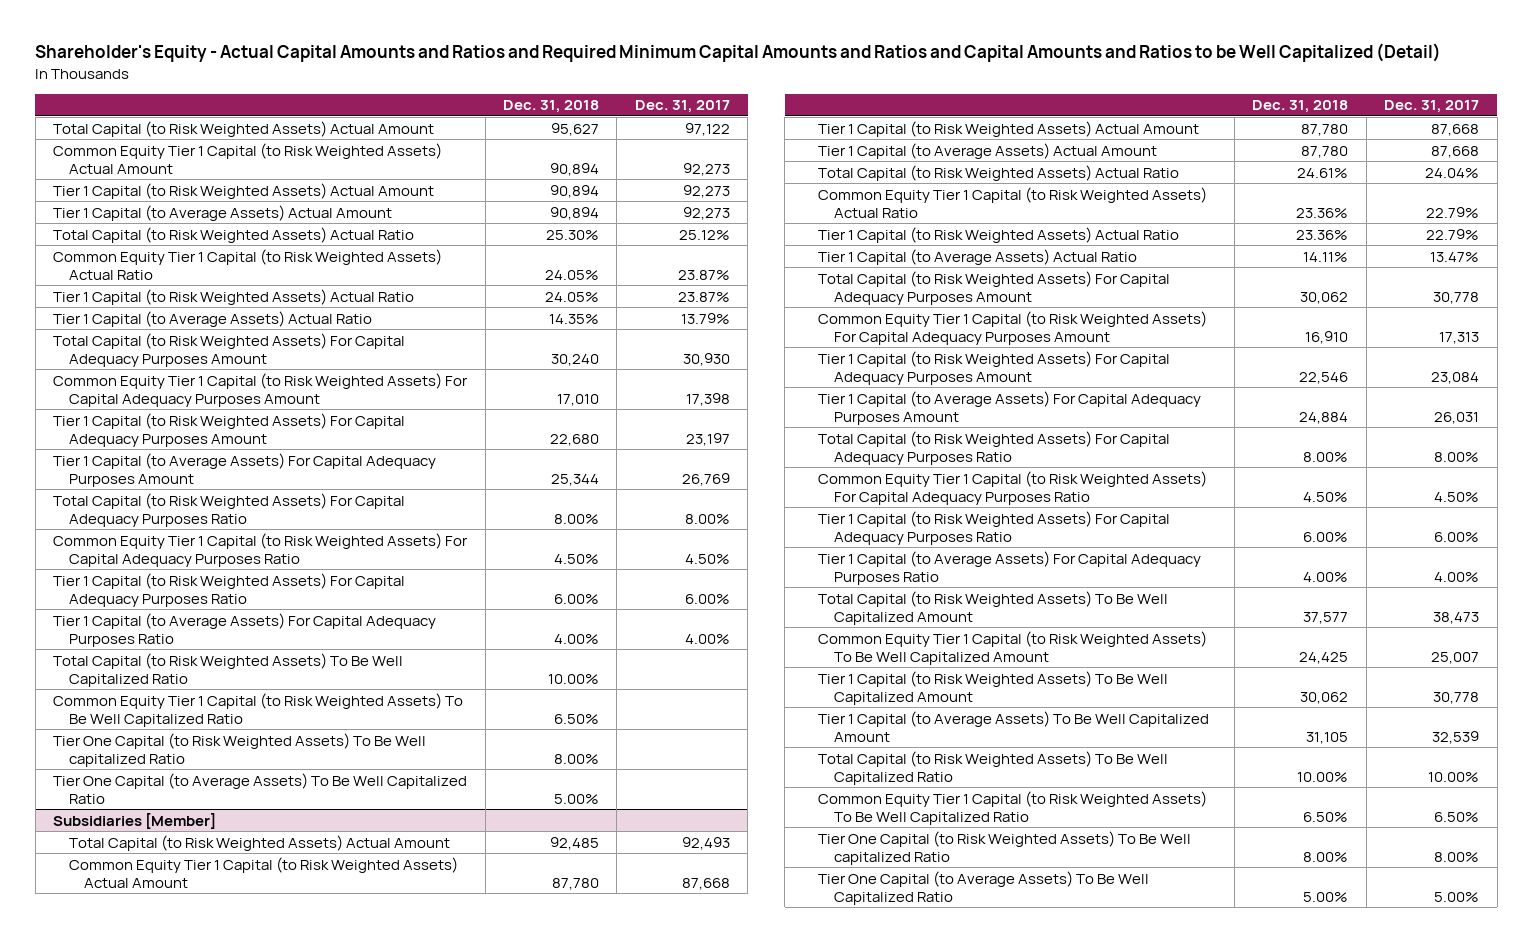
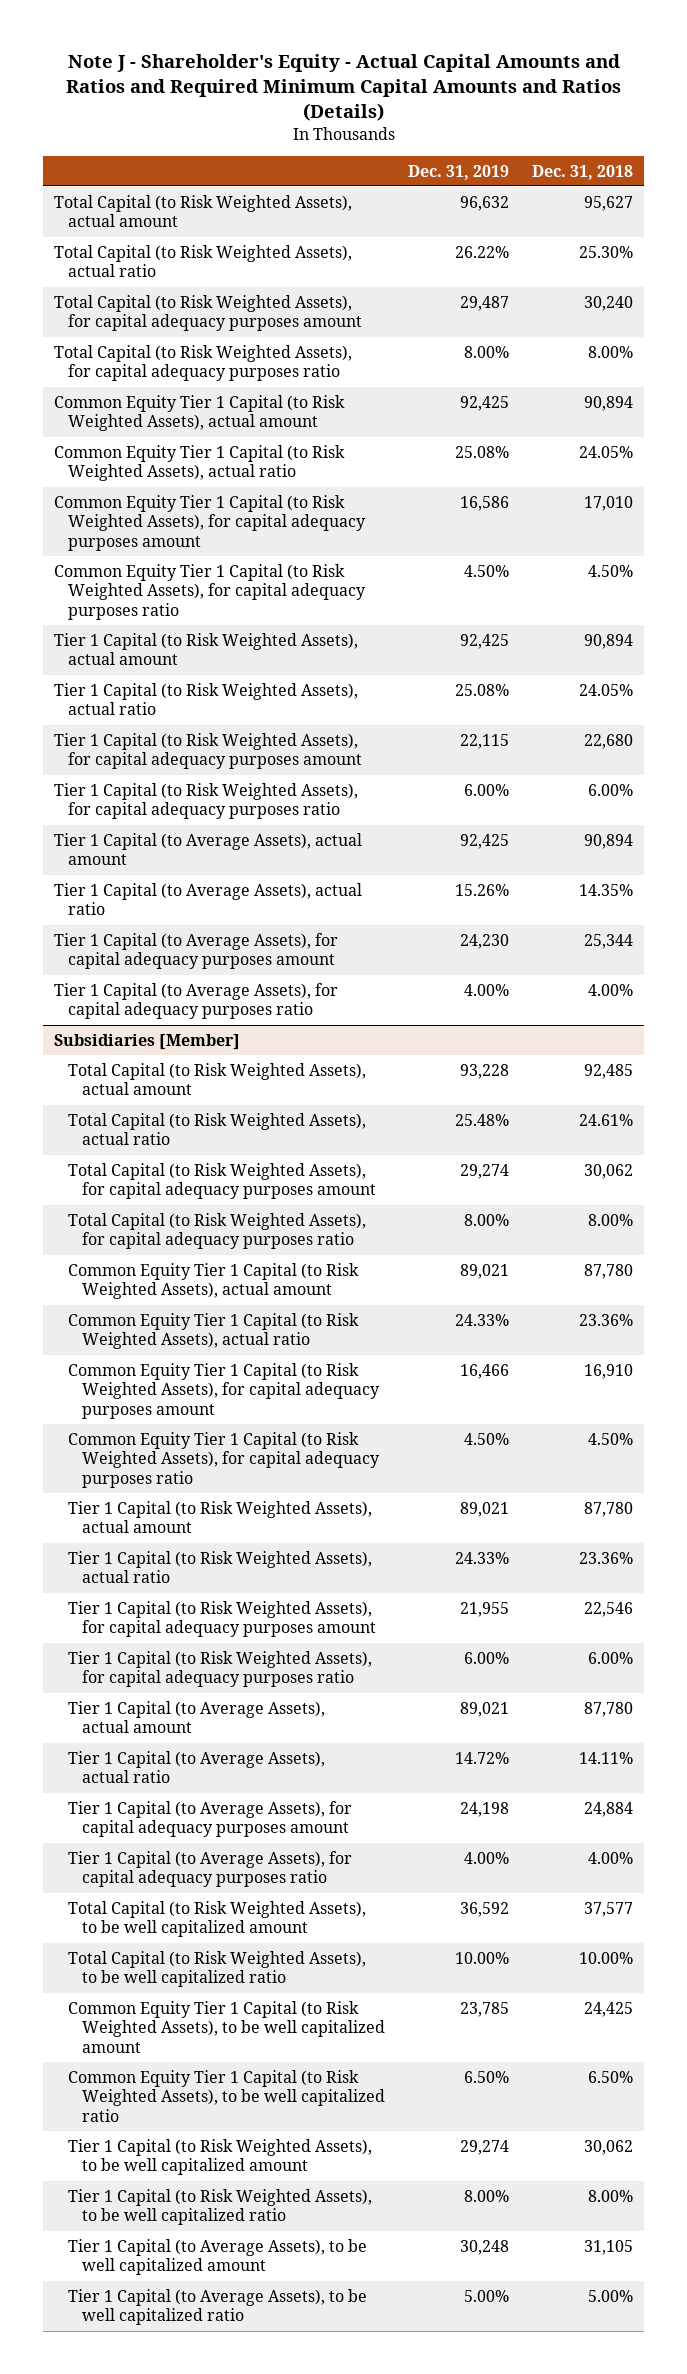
- Shareholder's Equity - Actual Capital Amounts and Ratios and Required Minimum Capital Amounts and Ratios and Capital Amounts and Ratios to be Well Capitalized (Detail)
+ Note J - Shareholder's Equity - Actual Capital Amounts and Ratios and Required Minimum Capital Amounts and Ratios (Details)
- | Dec. 31, 2018 | Dec. 31, 2017
+ | Dec. 31, 2019 | Dec. 31, 2018
- Total Capital (to Risk Weighted Assets) Actual Amount | 95,627 | 97,122
- Common Equity Tier 1 Capital (to Risk Weighted Assets) Actual Amount | 90,894 | 92,273
- Tier 1 Capital (to Risk Weighted Assets) Actual Amount | 90,894 | 92,273
- Tier 1 Capital (to Average Assets) Actual Amount | 90,894 | 92,273
- Total Capital (to Risk Weighted Assets) Actual Ratio | 25.30% | 25.12%
- Common Equity Tier 1 Capital (to Risk Weighted Assets) Actual Ratio | 24.05% | 23.87%
- Tier 1 Capital (to Risk Weighted Assets) Actual Ratio | 24.05% | 23.87%
- Tier 1 Capital (to Average Assets) Actual Ratio | 14.35% | 13.79%
- Total Capital (to Risk Weighted Assets) For Capital Adequacy Purposes Amount | 30,240 | 30,930
- Common Equity Tier 1 Capital (to Risk Weighted Assets) For Capital Adequacy Purposes Amount | 17,010 | 17,398
- Tier 1 Capital (to Risk Weighted Assets) For Capital Adequacy Purposes Amount | 22,680 | 23,197
- Tier 1 Capital (to Average Assets) For Capital Adequacy Purposes Amount | 25,344 | 26,769
- Total Capital (to Risk Weighted Assets) For Capital Adequacy Purposes Ratio | 8.00% | 8.00%
- Common Equity Tier 1 Capital (to Risk Weighted Assets) For Capital Adequacy Purposes Ratio | 4.50% | 4.50%
- Tier 1 Capital (to Risk Weighted Assets) For Capital Adequacy Purposes Ratio | 6.00% | 6.00%
- Tier 1 Capital (to Average Assets) For Capital Adequacy Purposes Ratio | 4.00% | 4.00%
- Total Capital (to Risk Weighted Assets) To Be Well Capitalized Ratio | 10.00% |
- Common Equity Tier 1 Capital (to Risk Weighted Assets) To Be Well Capitalized Ratio | 6.50% |
- Tier One Capital (to Risk Weighted Assets) To Be Well capitalized Ratio | 8.00% |
- Tier One Capital (to Average Assets) To Be Well Capitalized Ratio | 5.00% |
+ Total Capital (to Risk Weighted Assets), actual amount | 96,632 | 95,627
+ Total Capital (to Risk Weighted Assets), actual ratio | 26.22% | 25.30%
+ Total Capital (to Risk Weighted Assets), for capital adequacy purposes amount | 29,487 | 30,240
+ Total Capital (to Risk Weighted Assets), for capital adequacy purposes ratio | 8.00% | 8.00%
+ Common Equity Tier 1 Capital (to Risk Weighted Assets), actual amount | 92,425 | 90,894
+ Common Equity Tier 1 Capital (to Risk Weighted Assets), actual ratio | 25.08% | 24.05%
+ Common Equity Tier 1 Capital (to Risk Weighted Assets), for capital adequacy purposes amount | 16,586 | 17,010
+ Common Equity Tier 1 Capital (to Risk Weighted Assets), for capital adequacy purposes ratio | 4.50% | 4.50%
+ Tier 1 Capital (to Risk Weighted Assets), actual amount | 92,425 | 90,894
+ Tier 1 Capital (to Risk Weighted Assets), actual ratio | 25.08% | 24.05%
+ Tier 1 Capital (to Risk Weighted Assets), for capital adequacy purposes amount | 22,115 | 22,680
+ Tier 1 Capital (to Risk Weighted Assets), for capital adequacy purposes ratio | 6.00% | 6.00%
+ Tier 1 Capital (to Average Assets), actual amount | 92,425 | 90,894
+ Tier 1 Capital (to Average Assets), actual ratio | 15.26% | 14.35%
+ Tier 1 Capital (to Average Assets), for capital adequacy purposes amount | 24,230 | 25,344
+ Tier 1 Capital (to Average Assets), for capital adequacy purposes ratio | 4.00% | 4.00%
@ Subsidiaries [Member]
- Total Capital (to Risk Weighted Assets) Actual Amount | 92,485 | 92,493
- Common Equity Tier 1 Capital (to Risk Weighted Assets) Actual Amount | 87,780 | 87,668
- Tier 1 Capital (to Risk Weighted Assets) Actual Amount | 87,780 | 87,668
- Tier 1 Capital (to Average Assets) Actual Amount | 87,780 | 87,668
- Total Capital (to Risk Weighted Assets) Actual Ratio | 24.61% | 24.04%
- Common Equity Tier 1 Capital (to Risk Weighted Assets) Actual Ratio | 23.36% | 22.79%
- Tier 1 Capital (to Risk Weighted Assets) Actual Ratio | 23.36% | 22.79%
- Tier 1 Capital (to Average Assets) Actual Ratio | 14.11% | 13.47%
- Total Capital (to Risk Weighted Assets) For Capital Adequacy Purposes Amount | 30,062 | 30,778
- Common Equity Tier 1 Capital (to Risk Weighted Assets) For Capital Adequacy Purposes Amount | 16,910 | 17,313
- Tier 1 Capital (to Risk Weighted Assets) For Capital Adequacy Purposes Amount | 22,546 | 23,084
- Tier 1 Capital (to Average Assets) For Capital Adequacy Purposes Amount | 24,884 | 26,031
- Total Capital (to Risk Weighted Assets) For Capital Adequacy Purposes Ratio | 8.00% | 8.00%
- Common Equity Tier 1 Capital (to Risk Weighted Assets) For Capital Adequacy Purposes Ratio | 4.50% | 4.50%
- Tier 1 Capital (to Risk Weighted Assets) For Capital Adequacy Purposes Ratio | 6.00% | 6.00%
- Tier 1 Capital (to Average Assets) For Capital Adequacy Purposes Ratio | 4.00% | 4.00%
- Total Capital (to Risk Weighted Assets) To Be Well Capitalized Amount | 37,577 | 38,473
- Common Equity Tier 1 Capital (to Risk Weighted Assets) To Be Well Capitalized Amount | 24,425 | 25,007
- Tier 1 Capital (to Risk Weighted Assets) To Be Well Capitalized Amount | 30,062 | 30,778
- Tier 1 Capital (to Average Assets) To Be Well Capitalized Amount | 31,105 | 32,539
- Total Capital (to Risk Weighted Assets) To Be Well Capitalized Ratio | 10.00% | 10.00%
- Common Equity Tier 1 Capital (to Risk Weighted Assets) To Be Well Capitalized Ratio | 6.50% | 6.50%
- Tier One Capital (to Risk Weighted Assets) To Be Well capitalized Ratio | 8.00% | 8.00%
- Tier One Capital (to Average Assets) To Be Well Capitalized Ratio | 5.00% | 5.00%
+ Total Capital (to Risk Weighted Assets), actual amount | 93,228 | 92,485
+ Total Capital (to Risk Weighted Assets), actual ratio | 25.48% | 24.61%
+ Total Capital (to Risk Weighted Assets), for capital adequacy purposes amount | 29,274 | 30,062
+ Total Capital (to Risk Weighted Assets), for capital adequacy purposes ratio | 8.00% | 8.00%
+ Common Equity Tier 1 Capital (to Risk Weighted Assets), actual amount | 89,021 | 87,780
+ Common Equity Tier 1 Capital (to Risk Weighted Assets), actual ratio | 24.33% | 23.36%
+ Common Equity Tier 1 Capital (to Risk Weighted Assets), for capital adequacy purposes amount | 16,466 | 16,910
+ Common Equity Tier 1 Capital (to Risk Weighted Assets), for capital adequacy purposes ratio | 4.50% | 4.50%
+ Tier 1 Capital (to Risk Weighted Assets), actual amount | 89,021 | 87,780
+ Tier 1 Capital (to Risk Weighted Assets), actual ratio | 24.33% | 23.36%
+ Tier 1 Capital (to Risk Weighted Assets), for capital adequacy purposes amount | 21,955 | 22,546
+ Tier 1 Capital (to Risk Weighted Assets), for capital adequacy purposes ratio | 6.00% | 6.00%
+ Tier 1 Capital (to Average Assets), actual amount | 89,021 | 87,780
+ Tier 1 Capital (to Average Assets), actual ratio | 14.72% | 14.11%
+ Tier 1 Capital (to Average Assets), for capital adequacy purposes amount | 24,198 | 24,884
+ Tier 1 Capital (to Average Assets), for capital adequacy purposes ratio | 4.00% | 4.00%
+ Total Capital (to Risk Weighted Assets), to be well capitalized amount | 36,592 | 37,577
+ Total Capital (to Risk Weighted Assets), to be well capitalized ratio | 10.00% | 10.00%
+ Common Equity Tier 1 Capital (to Risk Weighted Assets), to be well capitalized amount | 23,785 | 24,425
+ Common Equity Tier 1 Capital (to Risk Weighted Assets), to be well capitalized ratio | 6.50% | 6.50%
+ Tier 1 Capital (to Risk Weighted Assets), to be well capitalized amount | 29,274 | 30,062
+ Tier 1 Capital (to Risk Weighted Assets), to be well capitalized ratio | 8.00% | 8.00%
+ Tier 1 Capital (to Average Assets), to be well capitalized amount | 30,248 | 31,105
+ Tier 1 Capital (to Average Assets), to be well capitalized ratio | 5.00% | 5.00%

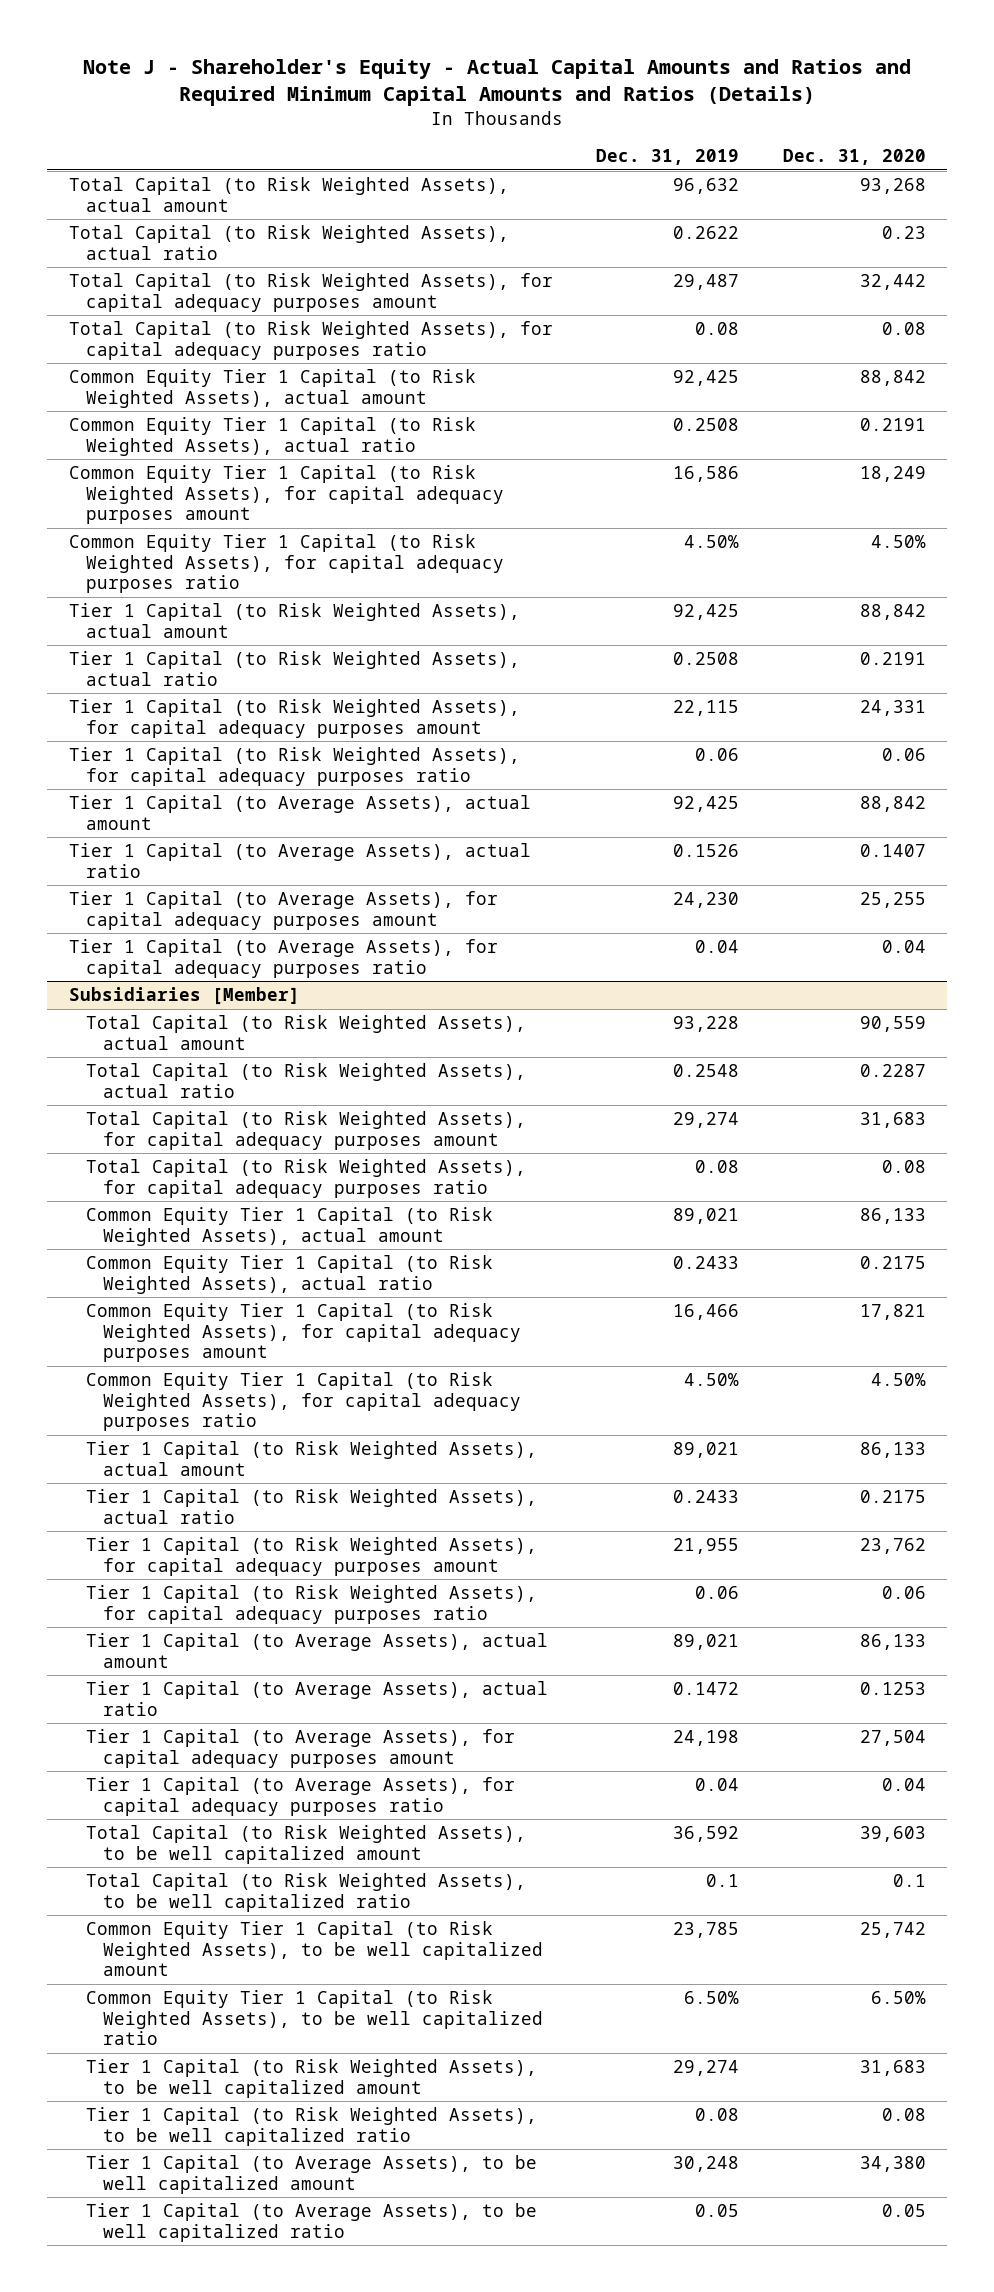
- | Dec. 31, 2019 | Dec. 31, 2018
+ | Dec. 31, 2019 | Dec. 31, 2020
- Total Capital (to Risk Weighted Assets), actual ratio | 26.22% | 25.30%
+ Total Capital (to Risk Weighted Assets), actual ratio | 0.2622 | 0.23
- Total Capital (to Risk Weighted Assets), for capital adequacy purposes ratio | 8.00% | 8.00%
+ Total Capital (to Risk Weighted Assets), for capital adequacy purposes ratio | 0.08 | 0.08
- Common Equity Tier 1 Capital (to Risk Weighted Assets), actual ratio | 25.08% | 24.05%
+ Common Equity Tier 1 Capital (to Risk Weighted Assets), actual ratio | 0.2508 | 0.2191
- Tier 1 Capital (to Risk Weighted Assets), actual ratio | 25.08% | 24.05%
+ Tier 1 Capital (to Risk Weighted Assets), actual ratio | 0.2508 | 0.2191
- Tier 1 Capital (to Risk Weighted Assets), for capital adequacy purposes ratio | 6.00% | 6.00%
+ Tier 1 Capital (to Risk Weighted Assets), for capital adequacy purposes ratio | 0.06 | 0.06
- Tier 1 Capital (to Average Assets), actual ratio | 15.26% | 14.35%
+ Tier 1 Capital (to Average Assets), actual ratio | 0.1526 | 0.1407
- Tier 1 Capital (to Average Assets), for capital adequacy purposes ratio | 4.00% | 4.00%
+ Tier 1 Capital (to Average Assets), for capital adequacy purposes ratio | 0.04 | 0.04
@ Subsidiaries [Member]
- Total Capital (to Risk Weighted Assets), actual ratio | 25.48% | 24.61%
+ Total Capital (to Risk Weighted Assets), actual ratio | 0.2548 | 0.2287
- Total Capital (to Risk Weighted Assets), for capital adequacy purposes ratio | 8.00% | 8.00%
+ Total Capital (to Risk Weighted Assets), for capital adequacy purposes ratio | 0.08 | 0.08
- Common Equity Tier 1 Capital (to Risk Weighted Assets), actual ratio | 24.33% | 23.36%
+ Common Equity Tier 1 Capital (to Risk Weighted Assets), actual ratio | 0.2433 | 0.2175
- Tier 1 Capital (to Risk Weighted Assets), actual ratio | 24.33% | 23.36%
+ Tier 1 Capital (to Risk Weighted Assets), actual ratio | 0.2433 | 0.2175
- Tier 1 Capital (to Risk Weighted Assets), for capital adequacy purposes ratio | 6.00% | 6.00%
+ Tier 1 Capital (to Risk Weighted Assets), for capital adequacy purposes ratio | 0.06 | 0.06
- Tier 1 Capital (to Average Assets), actual ratio | 14.72% | 14.11%
+ Tier 1 Capital (to Average Assets), actual ratio | 0.1472 | 0.1253
- Tier 1 Capital (to Average Assets), for capital adequacy purposes ratio | 4.00% | 4.00%
+ Tier 1 Capital (to Average Assets), for capital adequacy purposes ratio | 0.04 | 0.04
- Total Capital (to Risk Weighted Assets), to be well capitalized ratio | 10.00% | 10.00%
+ Total Capital (to Risk Weighted Assets), to be well capitalized ratio | 0.1 | 0.1
- Tier 1 Capital (to Risk Weighted Assets), to be well capitalized ratio | 8.00% | 8.00%
+ Tier 1 Capital (to Risk Weighted Assets), to be well capitalized ratio | 0.08 | 0.08
- Tier 1 Capital (to Average Assets), to be well capitalized ratio | 5.00% | 5.00%
+ Tier 1 Capital (to Average Assets), to be well capitalized ratio | 0.05 | 0.05

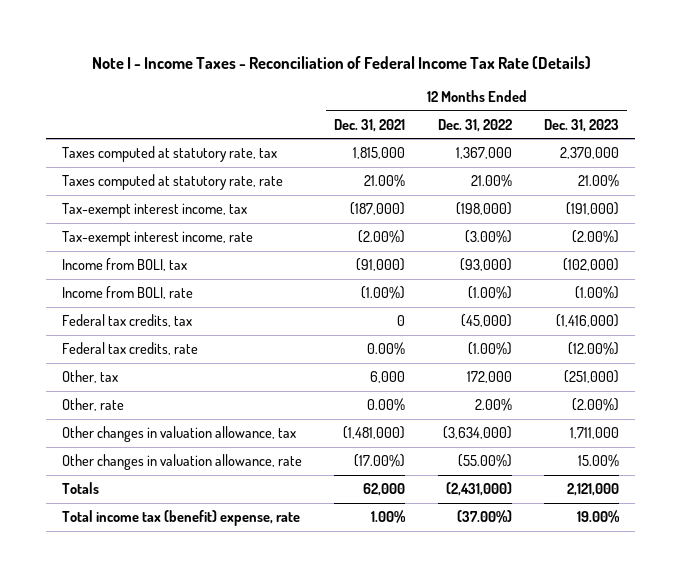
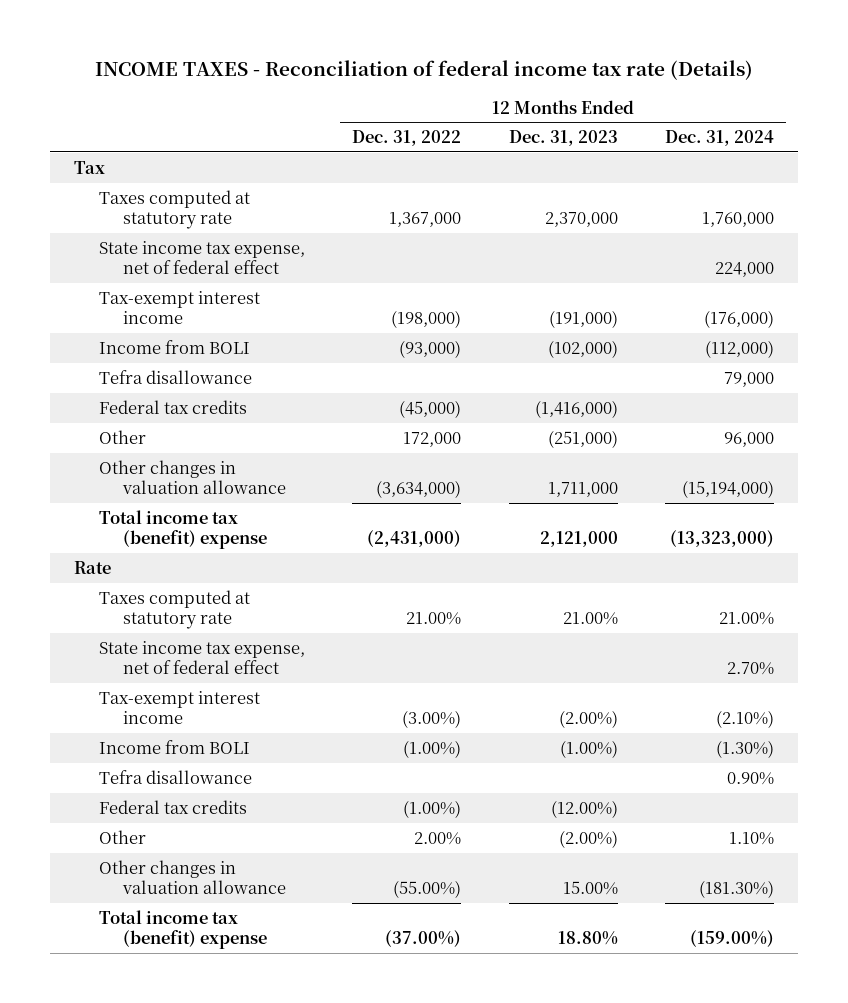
- Note I - Income Taxes - Reconciliation of Federal Income Tax Rate (Details)
+ INCOME TAXES - Reconciliation of federal income tax rate (Details)
- | 12 Months Ended Dec. 31, 2021 | 12 Months Ended Dec. 31, 2022 | 12 Months Ended Dec. 31, 2023
+ | 12 Months Ended Dec. 31, 2022 | 12 Months Ended Dec. 31, 2023 | 12 Months Ended Dec. 31, 2024
- Taxes computed at statutory rate, tax | 1,815,000 | 1,367,000 | 2,370,000
- Taxes computed at statutory rate, rate | 21.00% | 21.00% | 21.00%
- Tax-exempt interest income, tax | (187,000) | (198,000) | (191,000)
- Tax-exempt interest income, rate | (2.00%) | (3.00%) | (2.00%)
- Income from BOLI, tax | (91,000) | (93,000) | (102,000)
- Income from BOLI, rate | (1.00%) | (1.00%) | (1.00%)
- Federal tax credits, tax | 0 | (45,000) | (1,416,000)
- Federal tax credits, rate | 0.00% | (1.00%) | (12.00%)
- Other, tax | 6,000 | 172,000 | (251,000)
- Other, rate | 0.00% | 2.00% | (2.00%)
- Other changes in valuation allowance, tax | (1,481,000) | (3,634,000) | 1,711,000
- Other changes in valuation allowance, rate | (17.00%) | (55.00%) | 15.00%
- Totals | 62,000 | (2,431,000) | 2,121,000
- Total income tax (benefit) expense, rate | 1.00% | (37.00%) | 19.00%
+ Tax
+ Taxes computed at statutory rate | 1,367,000 | 2,370,000 | 1,760,000
+ State income tax expense, net of federal effect | | | 224,000
+ Tax-exempt interest income | (198,000) | (191,000) | (176,000)
+ Income from BOLI | (93,000) | (102,000) | (112,000)
+ Tefra disallowance | | | 79,000
+ Federal tax credits | (45,000) | (1,416,000) |
+ Other | 172,000 | (251,000) | 96,000
+ Other changes in valuation allowance | (3,634,000) | 1,711,000 | (15,194,000)
+ Total income tax (benefit) expense | (2,431,000) | 2,121,000 | (13,323,000)
+ Rate
+ Taxes computed at statutory rate | 21.00% | 21.00% | 21.00%
+ State income tax expense, net of federal effect | | | 2.70%
+ Tax-exempt interest income | (3.00%) | (2.00%) | (2.10%)
+ Income from BOLI | (1.00%) | (1.00%) | (1.30%)
+ Tefra disallowance | | | 0.90%
+ Federal tax credits | (1.00%) | (12.00%) |
+ Other | 2.00% | (2.00%) | 1.10%
+ Other changes in valuation allowance | (55.00%) | 15.00% | (181.30%)
+ Total income tax (benefit) expense | (37.00%) | 18.80% | (159.00%)

